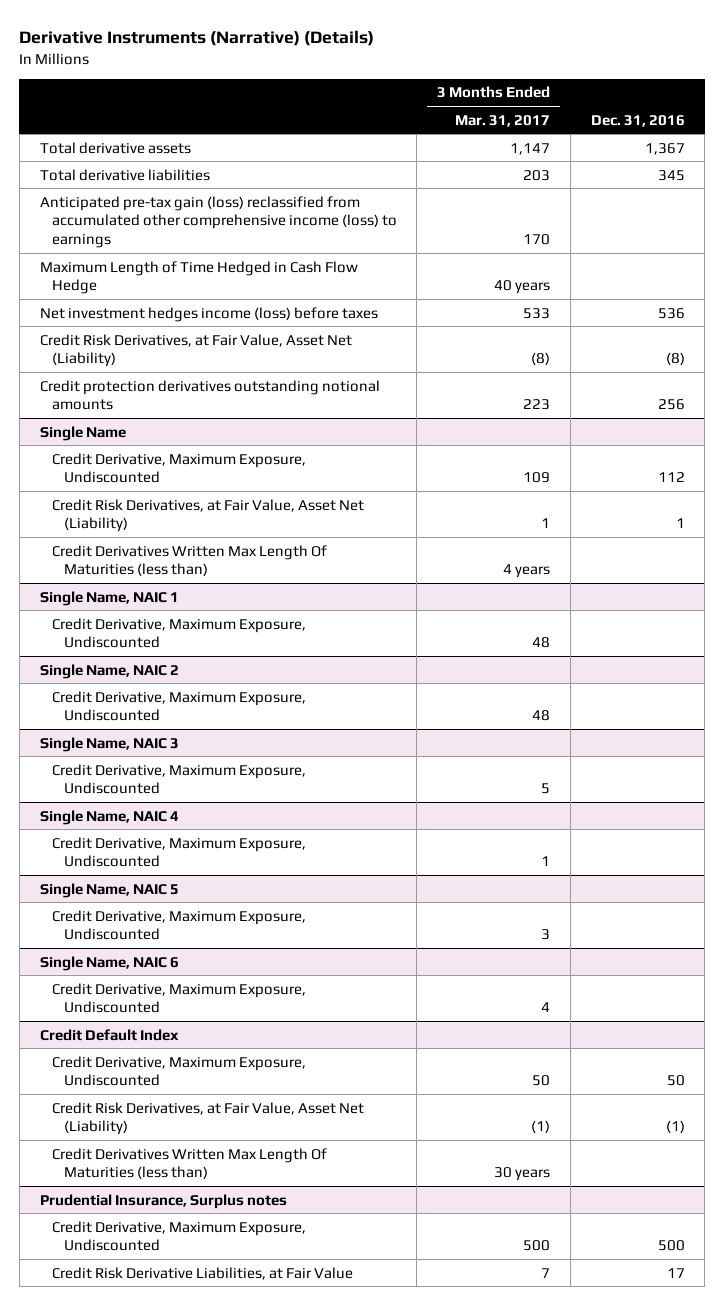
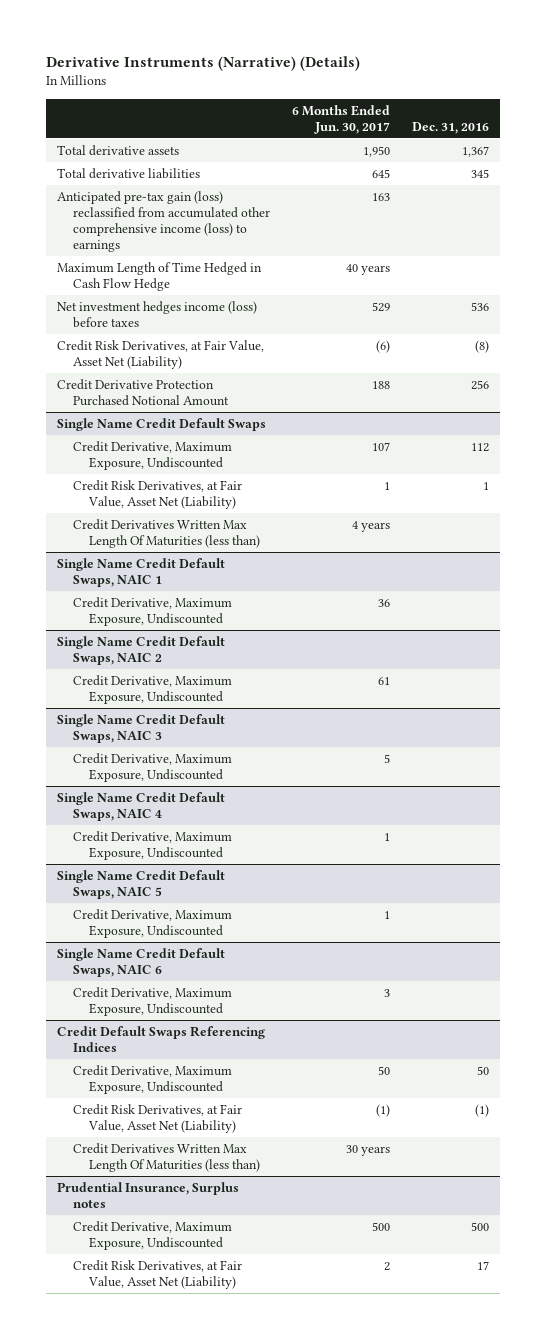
- | 3 Months Ended Mar. 31, 2017 | Dec. 31, 2016
+ | 6 Months Ended Jun. 30, 2017 | Dec. 31, 2016
- Credit protection derivatives outstanding notional amounts | 223 | 256
- Single Name
+ Credit Derivative Protection Purchased Notional Amount | 188 | 256
+ Single Name Credit Default Swaps
- Single Name, NAIC 1
+ Single Name Credit Default Swaps, NAIC 1
- Single Name, NAIC 2
+ Single Name Credit Default Swaps, NAIC 2
- Single Name, NAIC 3
+ Single Name Credit Default Swaps, NAIC 3
- Single Name, NAIC 4
+ Single Name Credit Default Swaps, NAIC 4
- Single Name, NAIC 5
+ Single Name Credit Default Swaps, NAIC 5
- Single Name, NAIC 6
+ Single Name Credit Default Swaps, NAIC 6
- Credit Default Index
+ Credit Default Swaps Referencing Indices
@ Prudential Insurance, Surplus notes
- Credit Risk Derivative Liabilities, at Fair Value | 7 | 17
+ Credit Risk Derivatives, at Fair Value, Asset Net (Liability) | 2 | 17

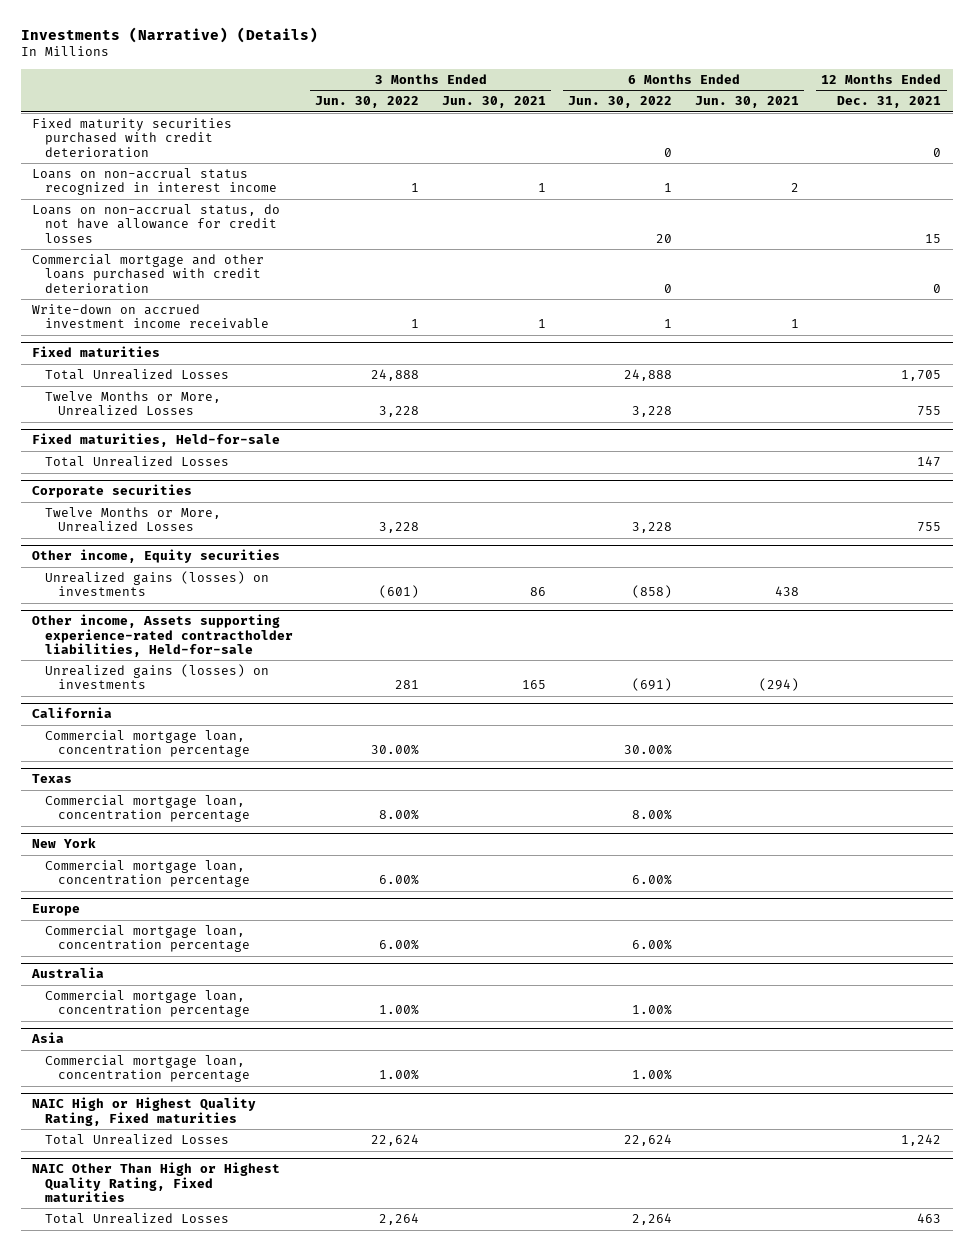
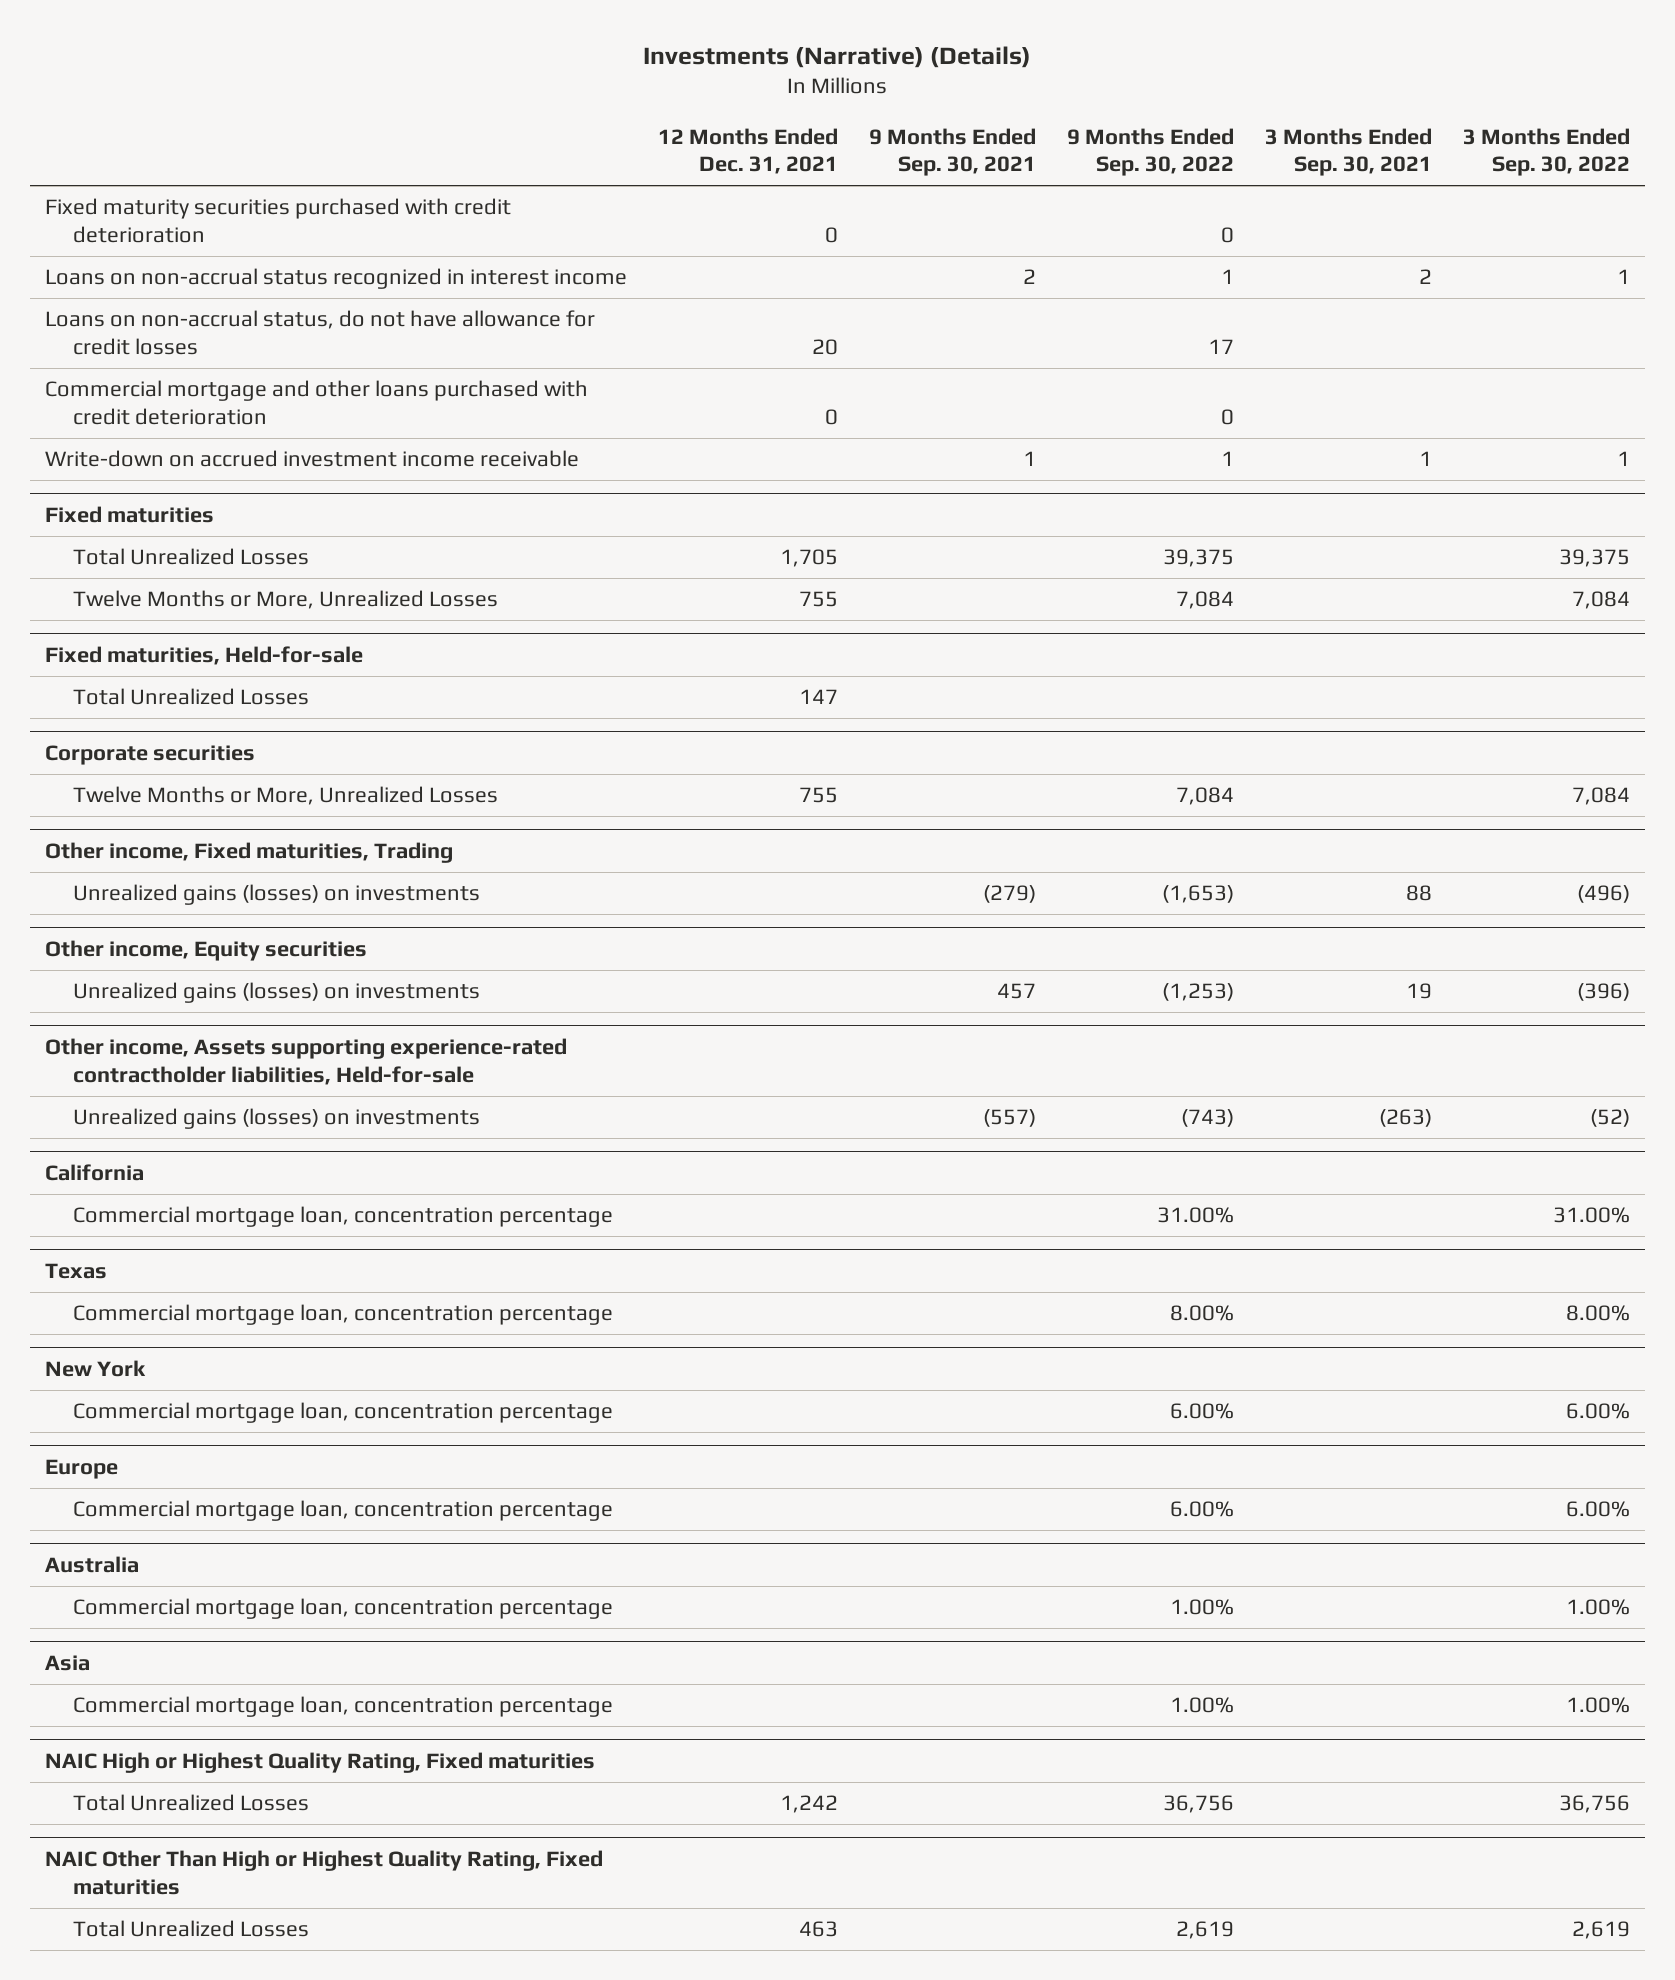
- | 3 Months Ended Jun. 30, 2022 | 3 Months Ended Jun. 30, 2021 | 6 Months Ended Jun. 30, 2022 | 6 Months Ended Jun. 30, 2021 | 12 Months Ended Dec. 31, 2021
+ | 12 Months Ended Dec. 31, 2021 | 9 Months Ended Sep. 30, 2021 | 9 Months Ended Sep. 30, 2022 | 3 Months Ended Sep. 30, 2021 | 3 Months Ended Sep. 30, 2022
- Loans on non-accrual status, do not have allowance for credit losses | | | 20 | | 15
+ Loans on non-accrual status, do not have allowance for credit losses | 20 | | 17 | |
+ Other income, Fixed maturities, Trading
+ Unrealized gains (losses) on investments | | (279) | (1,653) | 88 | (496)

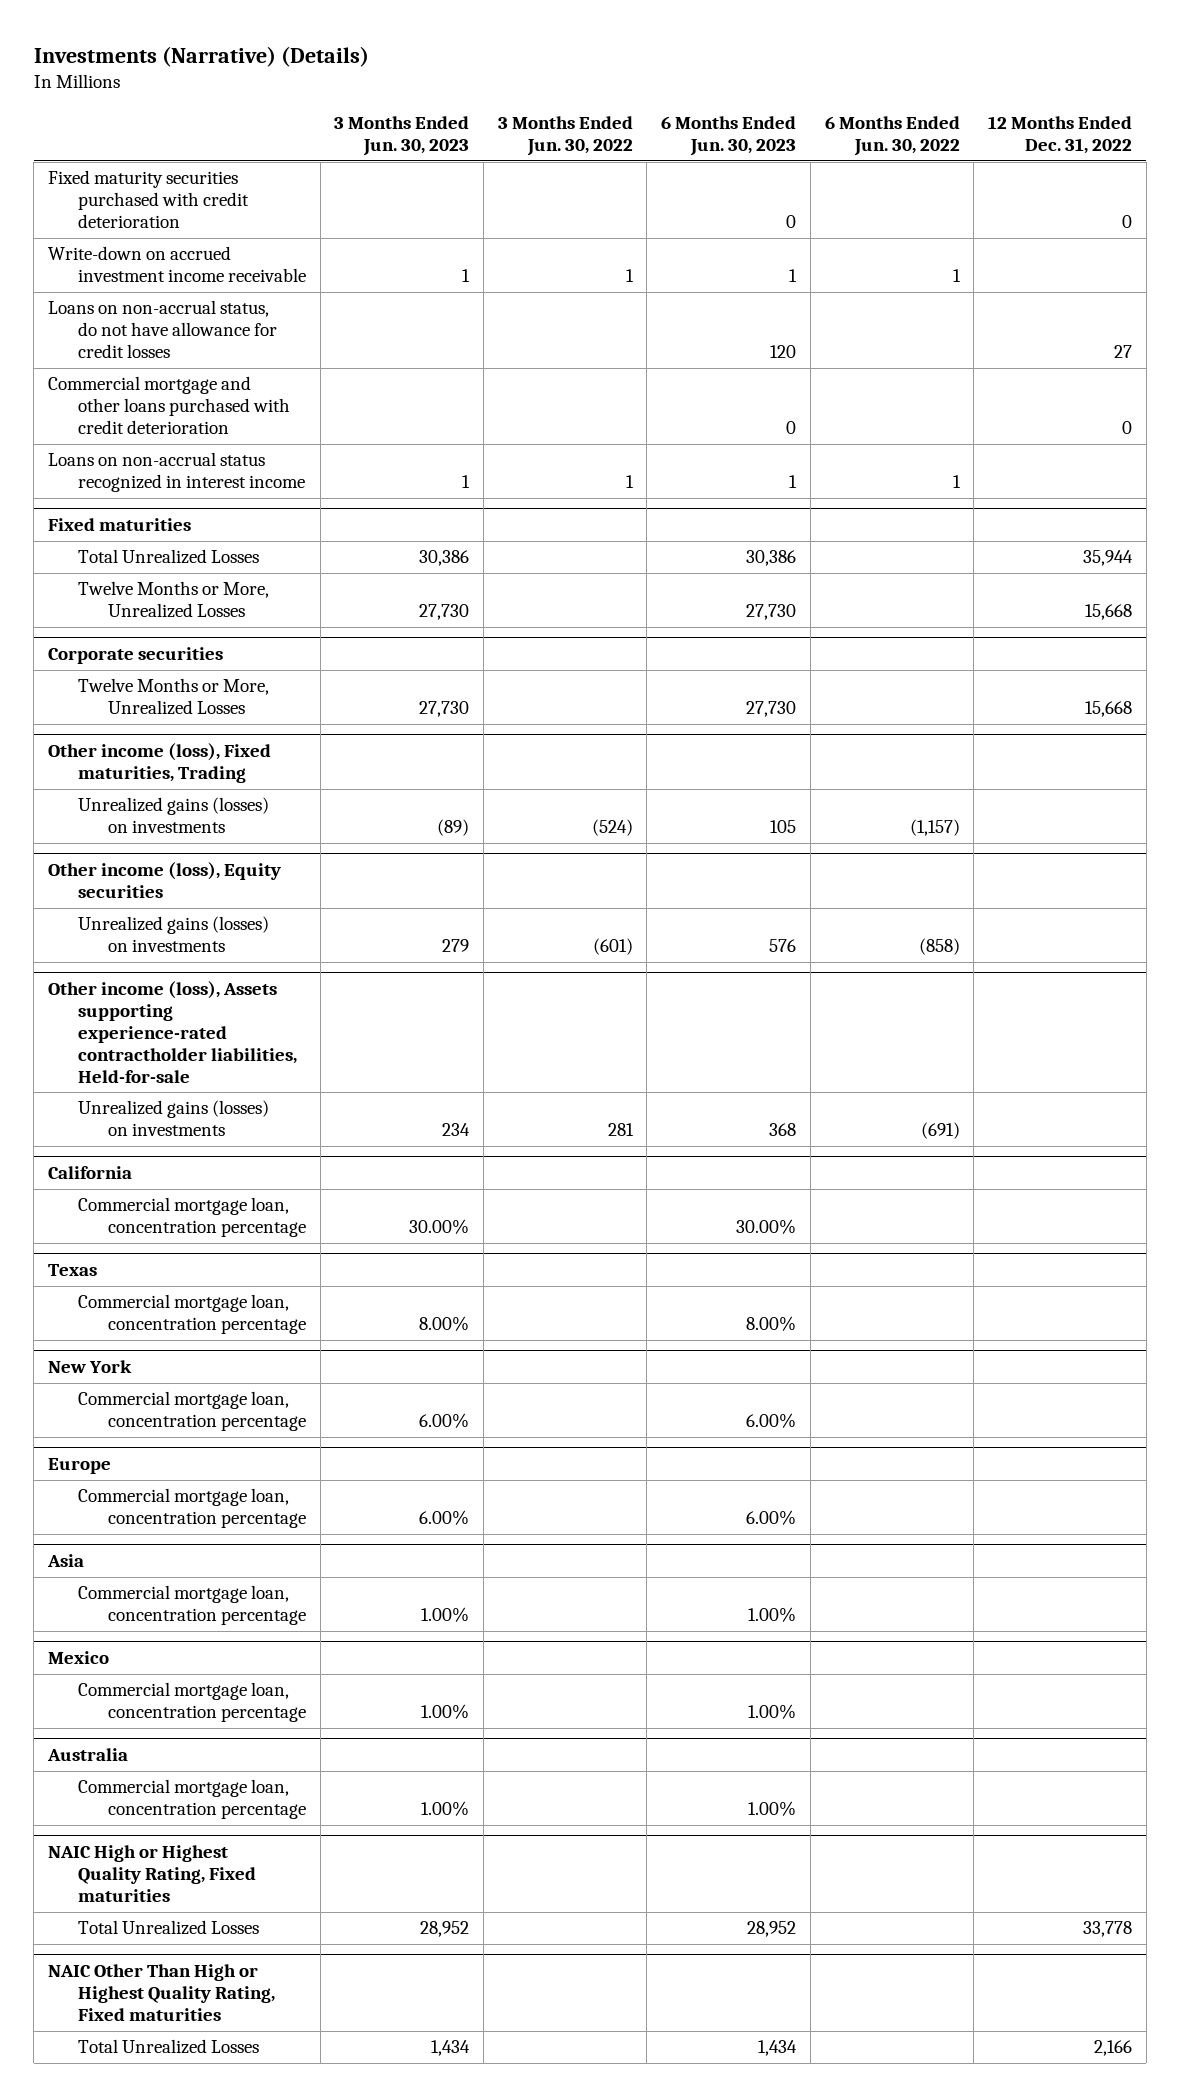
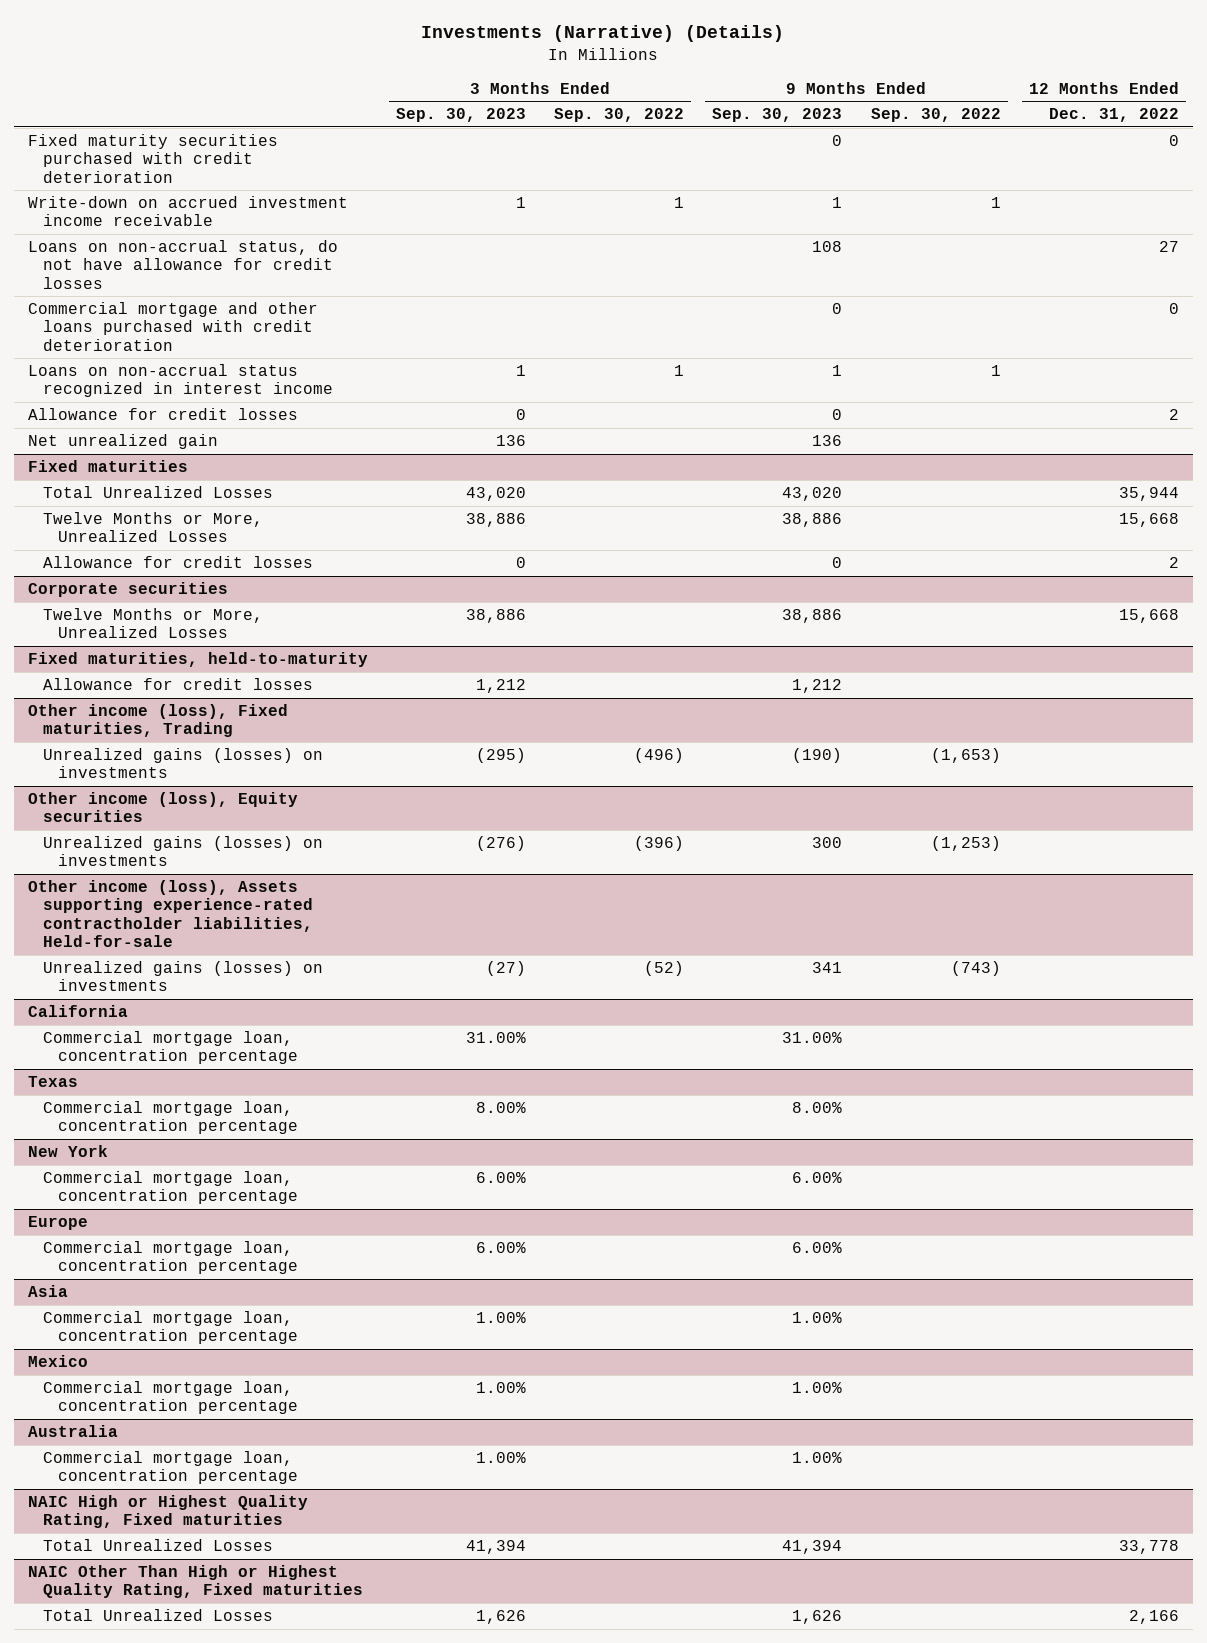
- | 3 Months Ended Jun. 30, 2023 | 3 Months Ended Jun. 30, 2022 | 6 Months Ended Jun. 30, 2023 | 6 Months Ended Jun. 30, 2022 | 12 Months Ended Dec. 31, 2022
+ | 3 Months Ended Sep. 30, 2023 | 3 Months Ended Sep. 30, 2022 | 9 Months Ended Sep. 30, 2023 | 9 Months Ended Sep. 30, 2022 | 12 Months Ended Dec. 31, 2022
+ Allowance for credit losses | 0 | | 0 | | 2
+ Net unrealized gain | 136 | | 136 | |
@ Fixed maturities
+ Allowance for credit losses | 0 | | 0 | | 2
+ Fixed maturities, held-to-maturity
+ Allowance for credit losses | 1,212 | | 1,212 | |

